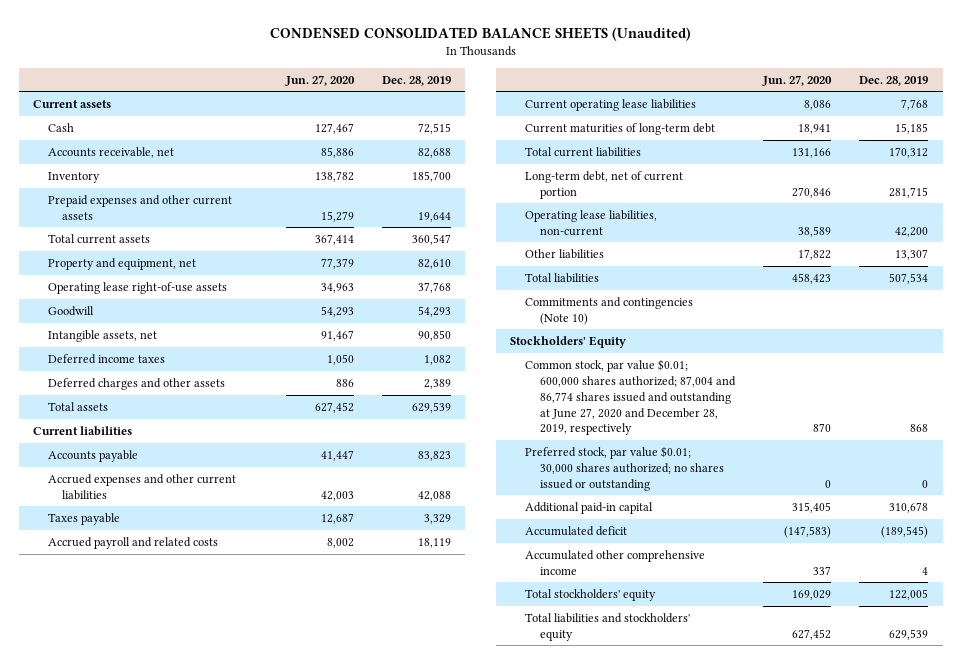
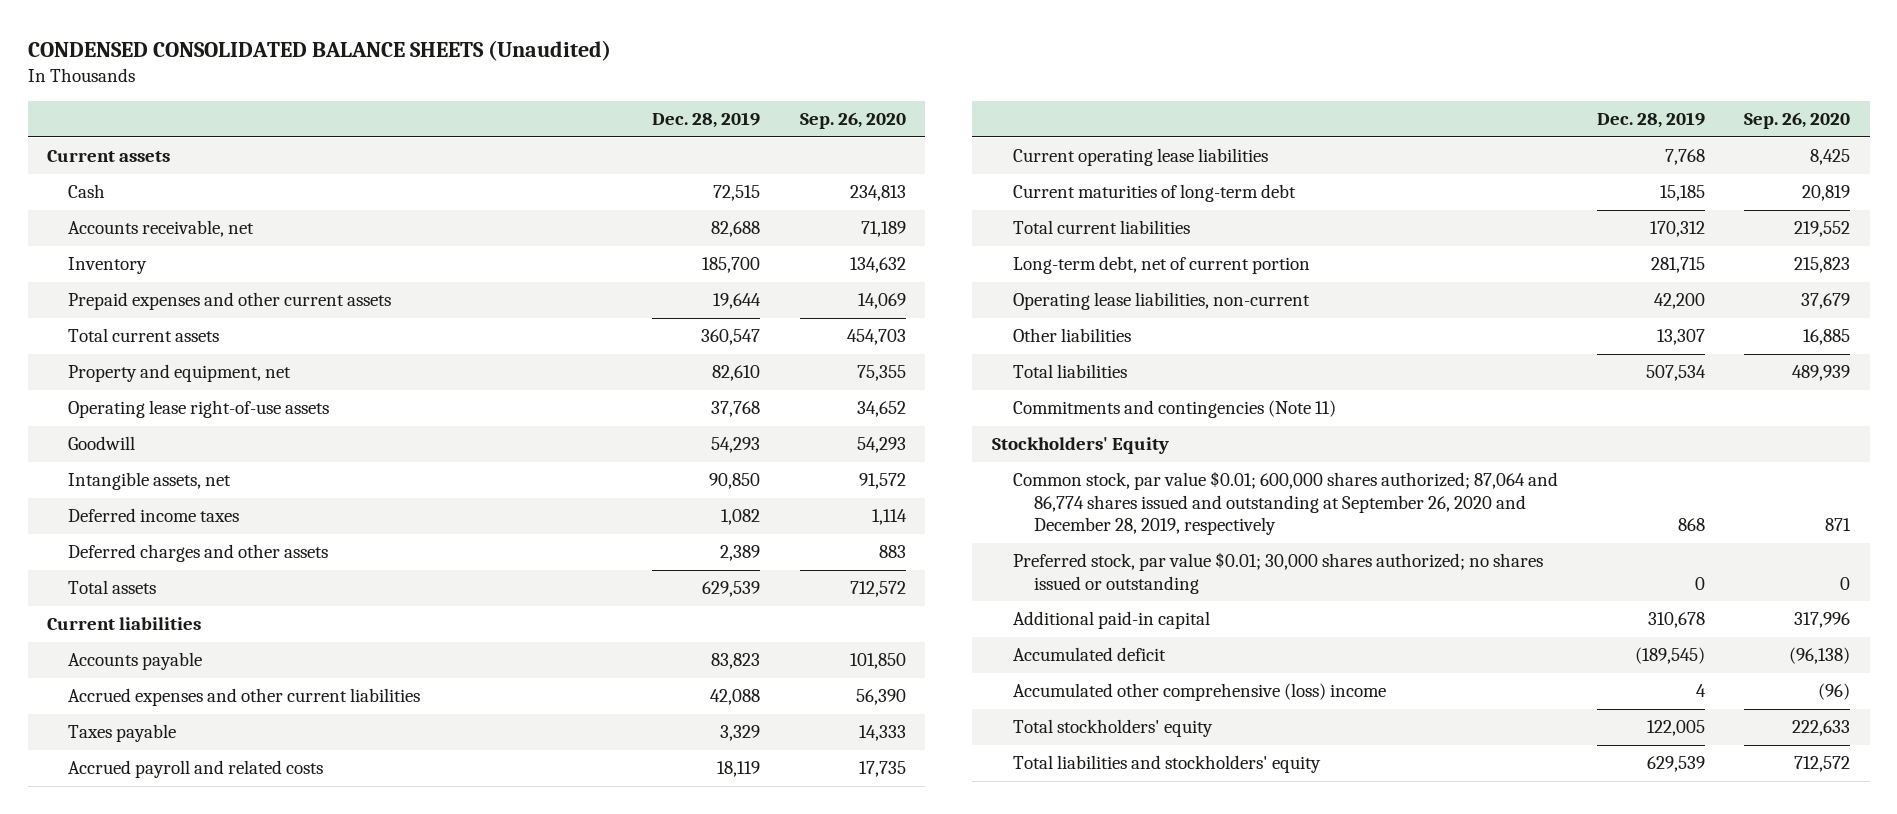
- | Jun. 27, 2020 | Dec. 28, 2019
+ | Dec. 28, 2019 | Sep. 26, 2020
- Commitments and contingencies (Note 10)
+ Commitments and contingencies (Note 11)
- Common stock, par value $0.01; 600,000 shares authorized; 87,004 and 86,774 shares issued and outstanding at June 27, 2020 and December 28, 2019, respectively | 870 | 868
+ Common stock, par value $0.01; 600,000 shares authorized; 87,064 and 86,774 shares issued and outstanding at September 26, 2020 and December 28, 2019, respectively | 868 | 871
- Accumulated other comprehensive income | 337 | 4
+ Accumulated other comprehensive (loss) income | 4 | (96)

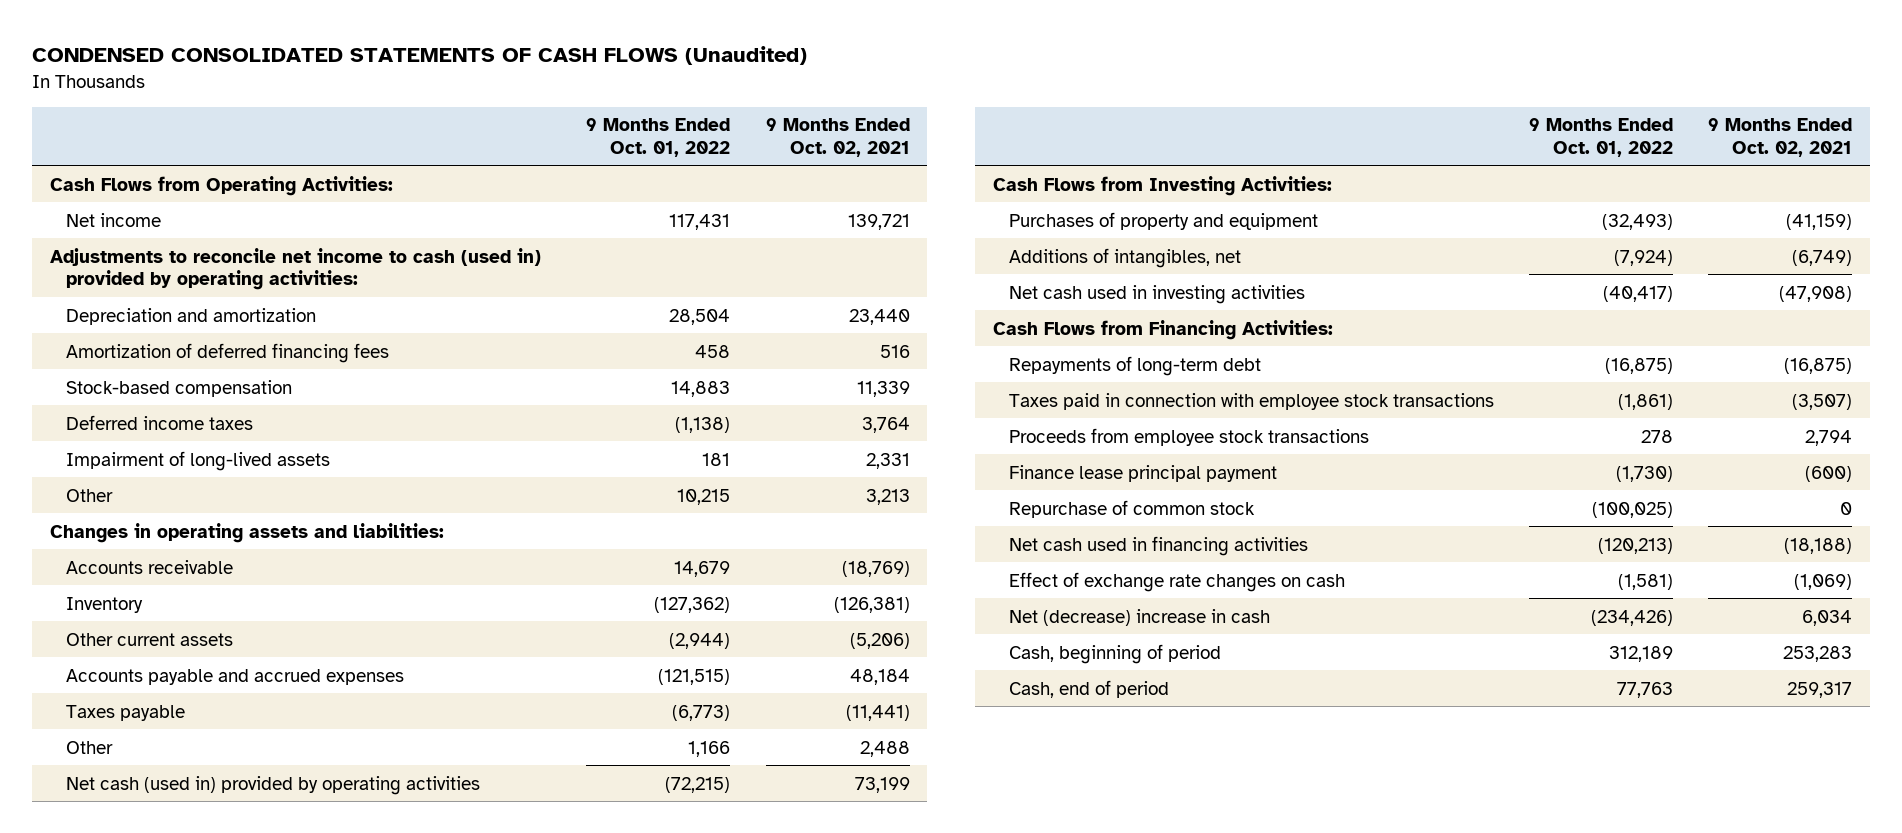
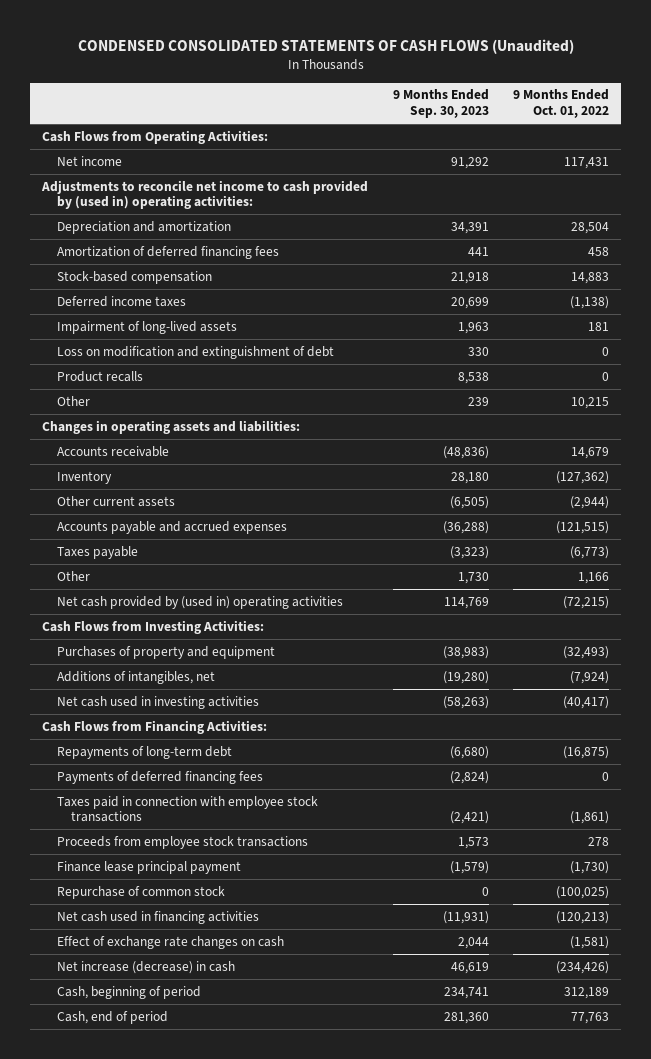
- | 9 Months Ended Oct. 01, 2022 | 9 Months Ended Oct. 02, 2021
+ | 9 Months Ended Sep. 30, 2023 | 9 Months Ended Oct. 01, 2022
- Adjustments to reconcile net income to cash (used in) provided by operating activities:
+ Adjustments to reconcile net income to cash provided by (used in) operating activities:
+ Loss on modification and extinguishment of debt | 330 | 0
+ Product recalls | 8,538 | 0
- Net cash (used in) provided by operating activities | (72,215) | 73,199
+ Net cash provided by (used in) operating activities | 114,769 | (72,215)
+ Payments of deferred financing fees | (2,824) | 0
- Net (decrease) increase in cash | (234,426) | 6,034
+ Net increase (decrease) in cash | 46,619 | (234,426)

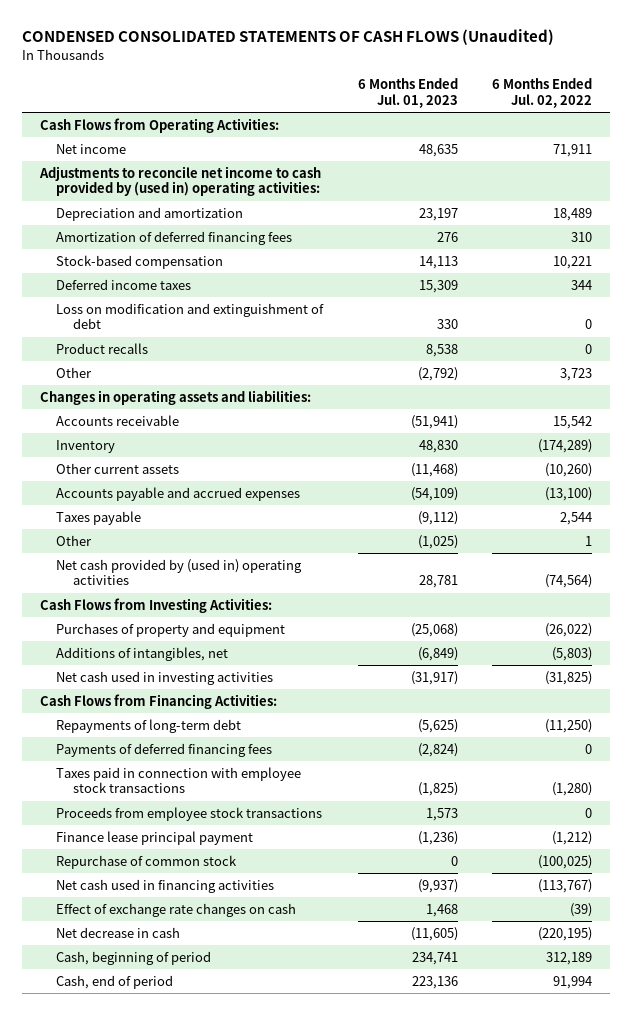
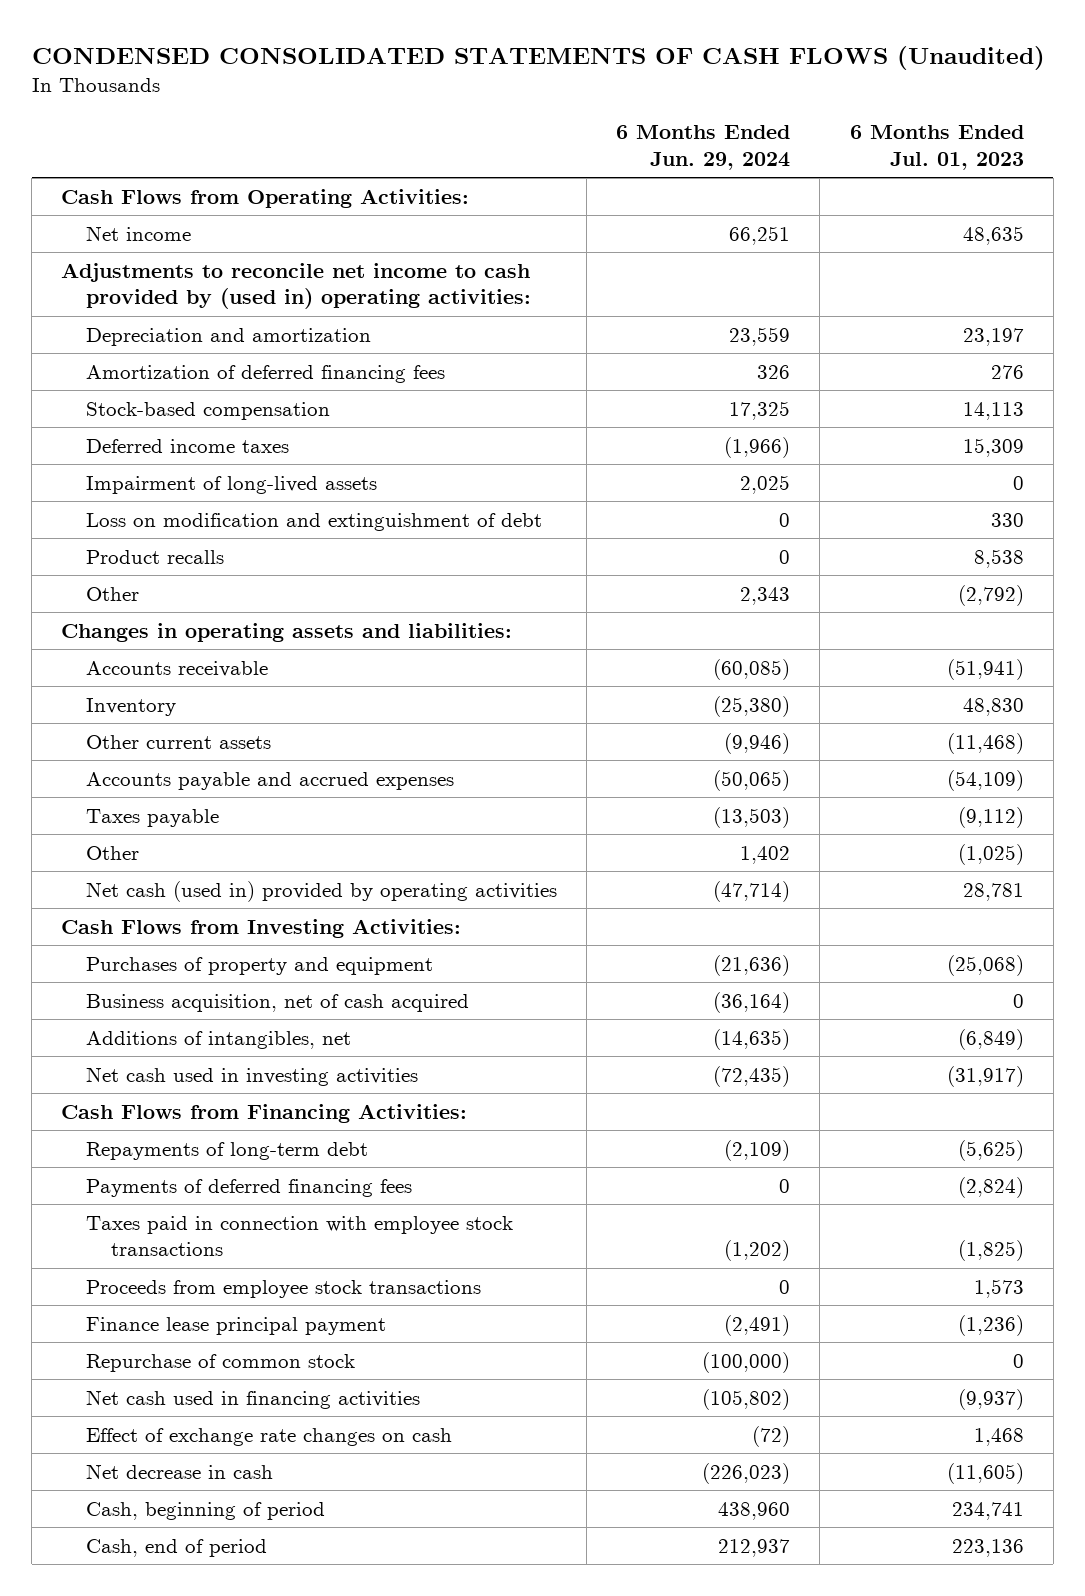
- | 6 Months Ended Jul. 01, 2023 | 6 Months Ended Jul. 02, 2022
+ | 6 Months Ended Jun. 29, 2024 | 6 Months Ended Jul. 01, 2023
+ Impairment of long-lived assets | 2,025 | 0
- Net cash provided by (used in) operating activities | 28,781 | (74,564)
+ Net cash (used in) provided by operating activities | (47,714) | 28,781
+ Business acquisition, net of cash acquired | (36,164) | 0

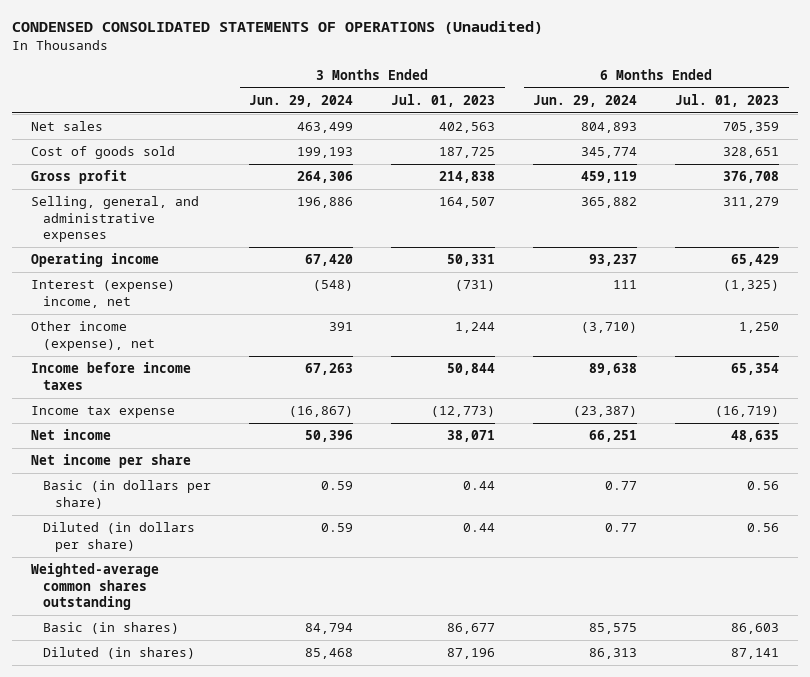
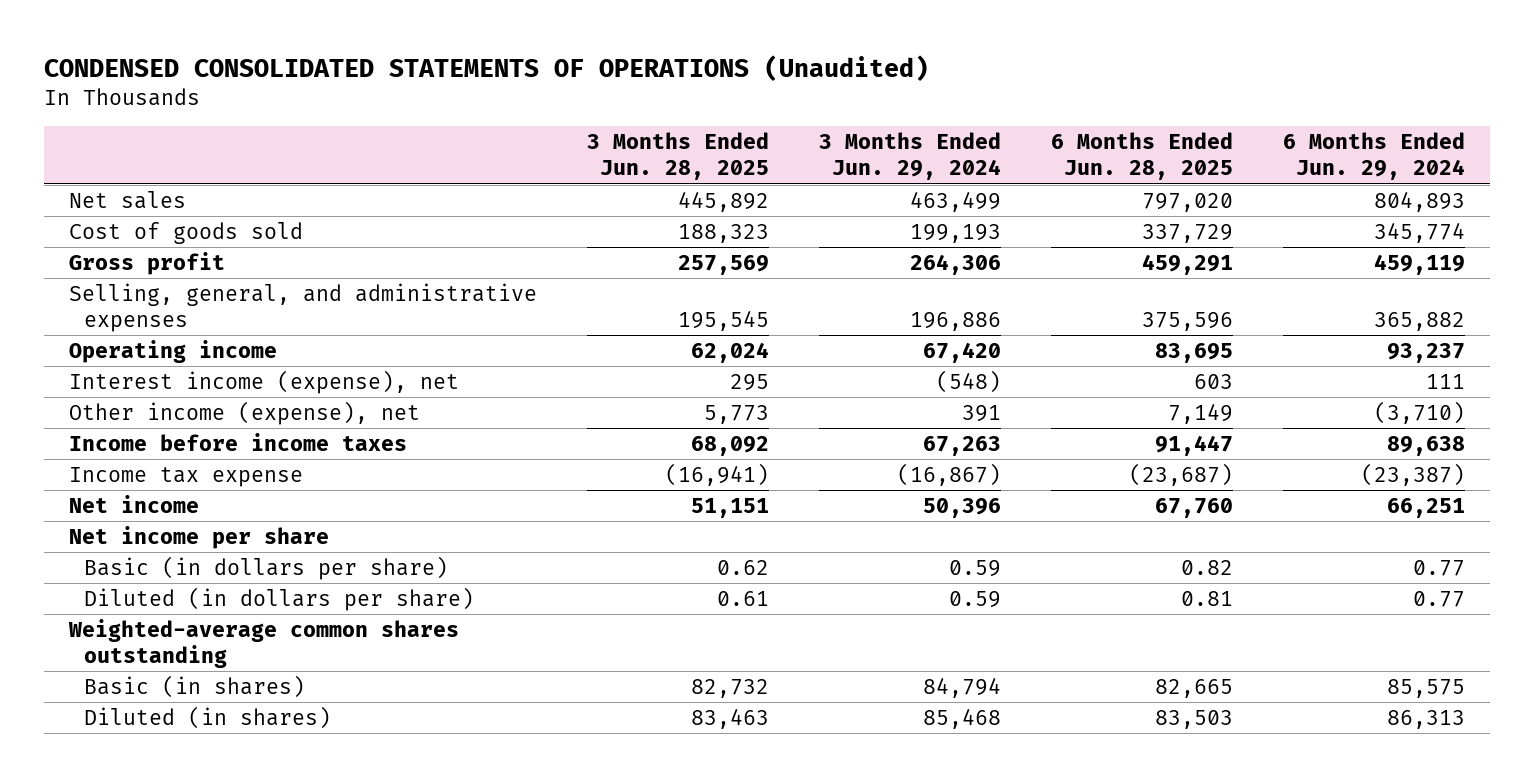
- | 3 Months Ended Jun. 29, 2024 | 3 Months Ended Jul. 01, 2023 | 6 Months Ended Jun. 29, 2024 | 6 Months Ended Jul. 01, 2023
+ | 3 Months Ended Jun. 28, 2025 | 3 Months Ended Jun. 29, 2024 | 6 Months Ended Jun. 28, 2025 | 6 Months Ended Jun. 29, 2024
- Interest (expense) income, net | (548) | (731) | 111 | (1,325)
+ Interest income (expense), net | 295 | (548) | 603 | 111

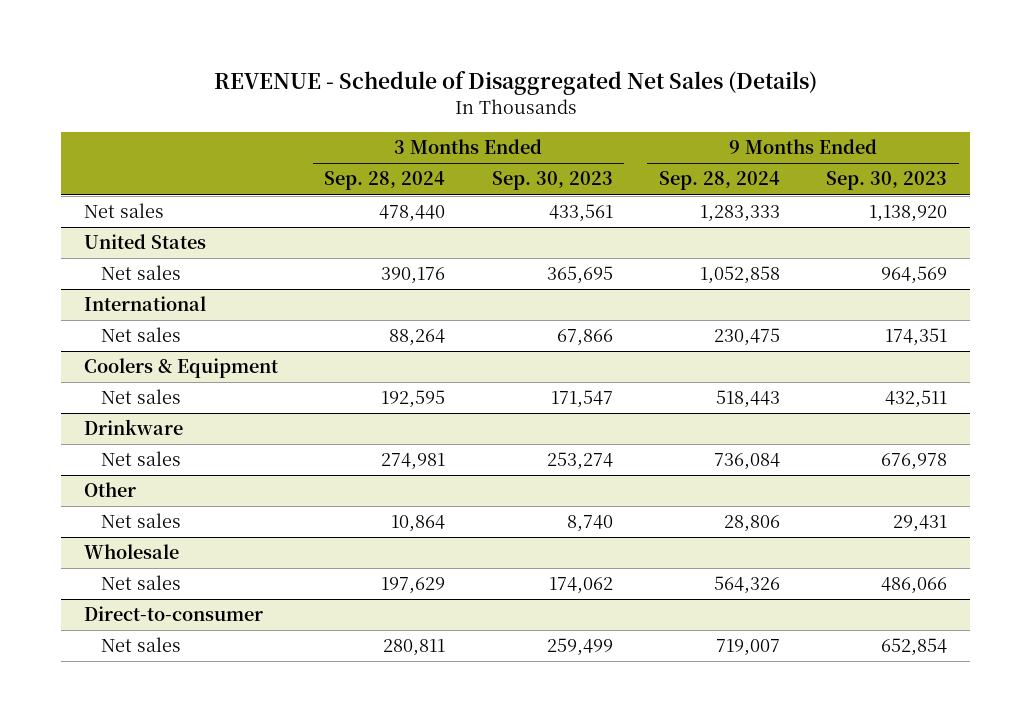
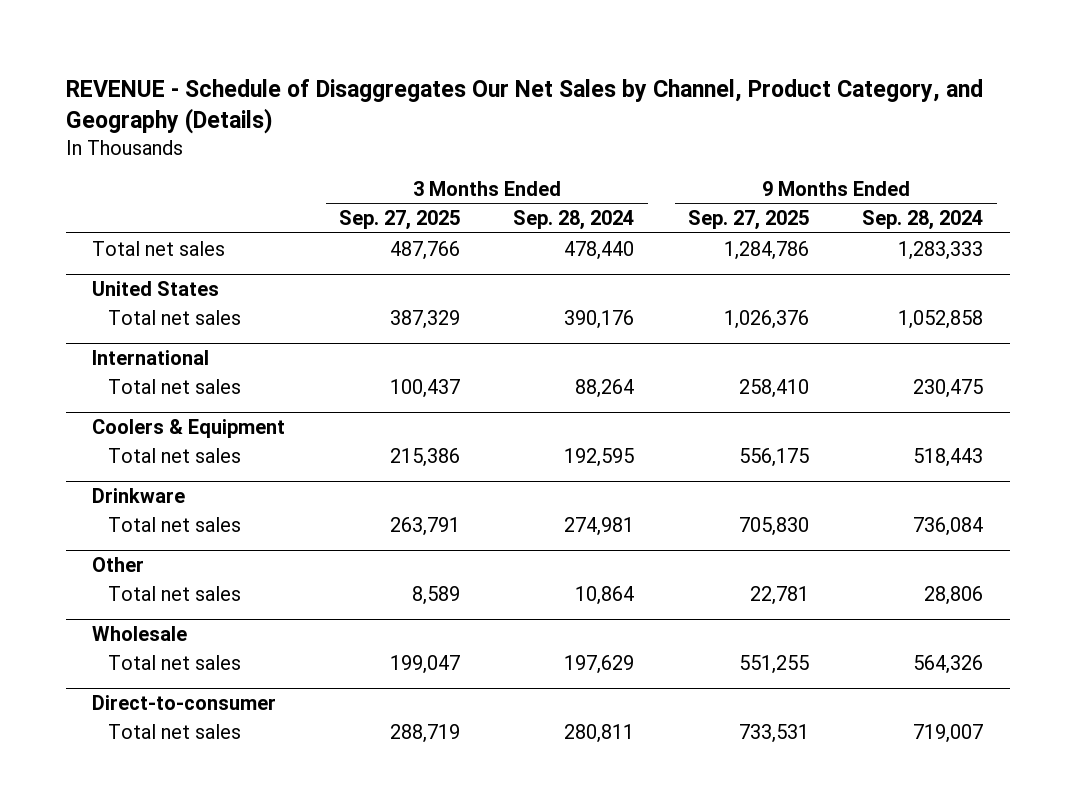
- REVENUE - Schedule of Disaggregated Net Sales (Details)
+ REVENUE - Schedule of Disaggregates Our Net Sales by Channel, Product Category, and Geography (Details)
- | 3 Months Ended Sep. 28, 2024 | 3 Months Ended Sep. 30, 2023 | 9 Months Ended Sep. 28, 2024 | 9 Months Ended Sep. 30, 2023
+ | 3 Months Ended Sep. 27, 2025 | 3 Months Ended Sep. 28, 2024 | 9 Months Ended Sep. 27, 2025 | 9 Months Ended Sep. 28, 2024
- Net sales | 478,440 | 433,561 | 1,283,333 | 1,138,920
+ Total net sales | 487,766 | 478,440 | 1,284,786 | 1,283,333
@ United States
- Net sales | 390,176 | 365,695 | 1,052,858 | 964,569
+ Total net sales | 387,329 | 390,176 | 1,026,376 | 1,052,858
@ International
- Net sales | 88,264 | 67,866 | 230,475 | 174,351
+ Total net sales | 100,437 | 88,264 | 258,410 | 230,475
@ Coolers & Equipment
- Net sales | 192,595 | 171,547 | 518,443 | 432,511
+ Total net sales | 215,386 | 192,595 | 556,175 | 518,443
@ Drinkware
- Net sales | 274,981 | 253,274 | 736,084 | 676,978
+ Total net sales | 263,791 | 274,981 | 705,830 | 736,084
@ Other
- Net sales | 10,864 | 8,740 | 28,806 | 29,431
+ Total net sales | 8,589 | 10,864 | 22,781 | 28,806
@ Wholesale
- Net sales | 197,629 | 174,062 | 564,326 | 486,066
+ Total net sales | 199,047 | 197,629 | 551,255 | 564,326
@ Direct-to-consumer
- Net sales | 280,811 | 259,499 | 719,007 | 652,854
+ Total net sales | 288,719 | 280,811 | 733,531 | 719,007

